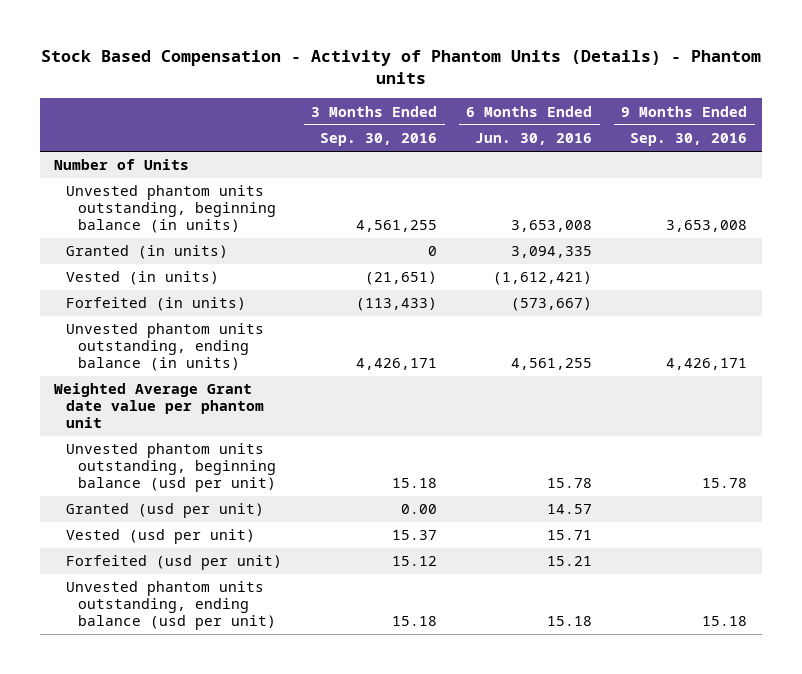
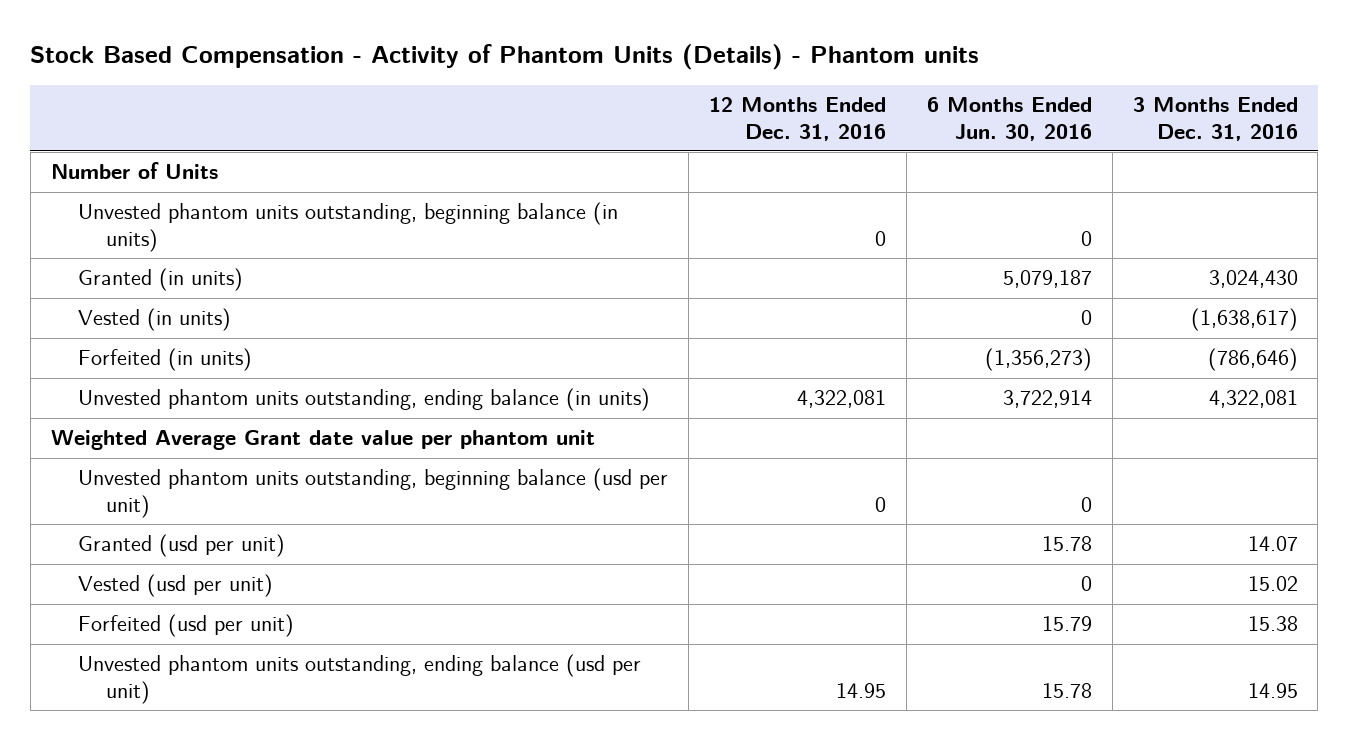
- | 3 Months Ended Sep. 30, 2016 | 6 Months Ended Jun. 30, 2016 | 9 Months Ended Sep. 30, 2016
+ | 12 Months Ended Dec. 31, 2016 | 6 Months Ended Jun. 30, 2016 | 3 Months Ended Dec. 31, 2016
- Unvested phantom units outstanding, beginning balance (in units) | 4,561,255 | 3,653,008 | 3,653,008
- Granted (in units) | 0 | 3,094,335 |
- Vested (in units) | (21,651) | (1,612,421) |
- Forfeited (in units) | (113,433) | (573,667) |
- Unvested phantom units outstanding, ending balance (in units) | 4,426,171 | 4,561,255 | 4,426,171
+ Unvested phantom units outstanding, beginning balance (in units) | 0 | 0 |
+ Granted (in units) | | 5,079,187 | 3,024,430
+ Vested (in units) | | 0 | (1,638,617)
+ Forfeited (in units) | | (1,356,273) | (786,646)
+ Unvested phantom units outstanding, ending balance (in units) | 4,322,081 | 3,722,914 | 4,322,081
- Unvested phantom units outstanding, beginning balance (usd per unit) | 15.18 | 15.78 | 15.78
- Granted (usd per unit) | 0.00 | 14.57 |
- Vested (usd per unit) | 15.37 | 15.71 |
- Forfeited (usd per unit) | 15.12 | 15.21 |
- Unvested phantom units outstanding, ending balance (usd per unit) | 15.18 | 15.18 | 15.18
+ Unvested phantom units outstanding, beginning balance (usd per unit) | 0 | 0 |
+ Granted (usd per unit) | | 15.78 | 14.07
+ Vested (usd per unit) | | 0 | 15.02
+ Forfeited (usd per unit) | | 15.79 | 15.38
+ Unvested phantom units outstanding, ending balance (usd per unit) | 14.95 | 15.78 | 14.95

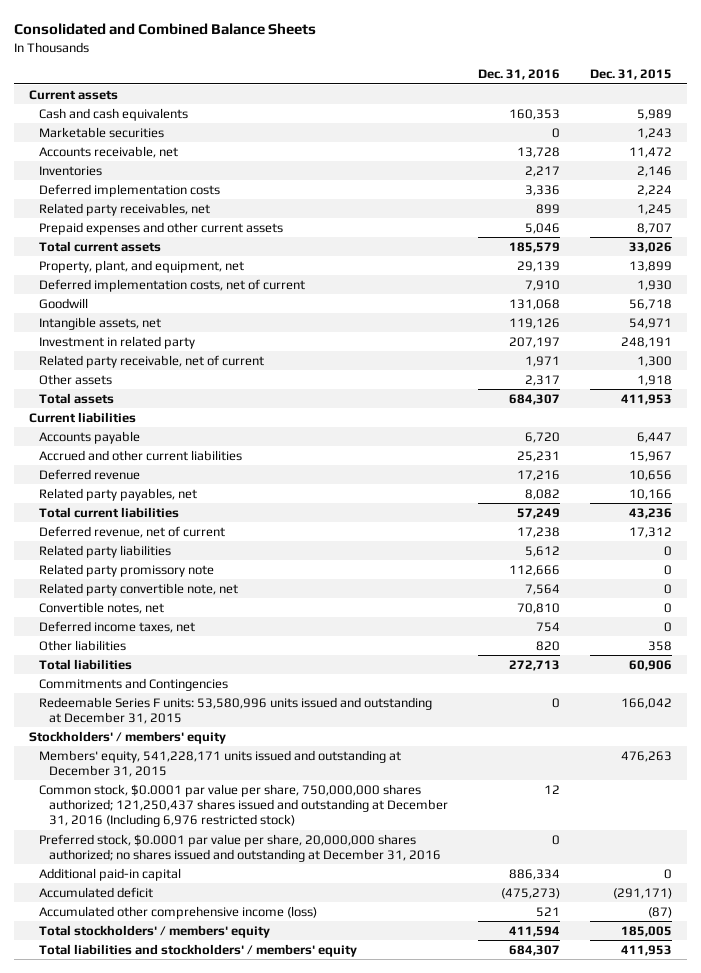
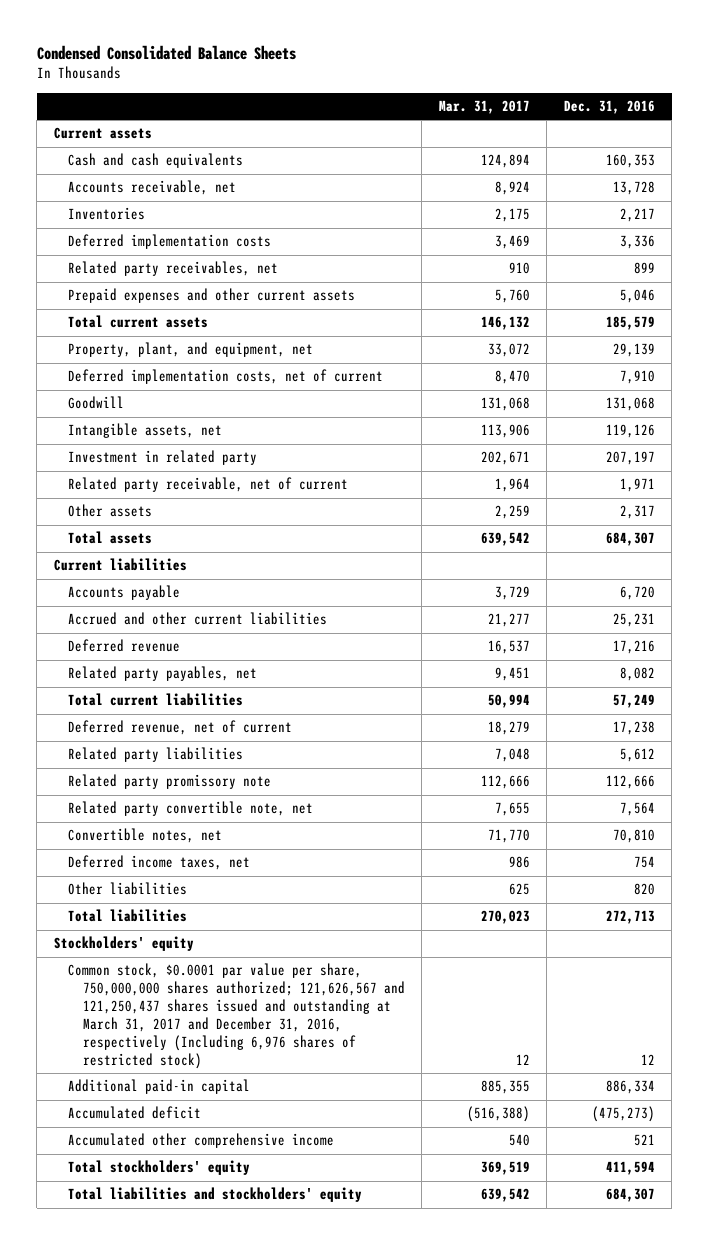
- Consolidated and Combined Balance Sheets
+ Condensed Consolidated Balance Sheets
- | Dec. 31, 2016 | Dec. 31, 2015
+ | Mar. 31, 2017 | Dec. 31, 2016
- Marketable securities | 0 | 1,243
- Commitments and Contingencies
- Redeemable Series F units: 53,580,996 units issued and outstanding at December 31, 2015 | 0 | 166,042
- Stockholders' / members' equity
- Members' equity, 541,228,171 units issued and outstanding at December 31, 2015 | | 476,263
- Common stock, $0.0001 par value per share, 750,000,000 shares authorized; 121,250,437 shares issued and outstanding at December 31, 2016 (Including 6,976 restricted stock) | 12 |
- Preferred stock, $0.0001 par value per share, 20,000,000 shares authorized; no shares issued and outstanding at December 31, 2016 | 0 |
+ Stockholders' equity
+ Common stock, $0.0001 par value per share, 750,000,000 shares authorized; 121,626,567 and 121,250,437 shares issued and outstanding at March 31, 2017 and December 31, 2016, respectively (Including 6,976 shares of restricted stock) | 12 | 12
- Accumulated other comprehensive income (loss) | 521 | (87)
- Total stockholders' / members' equity | 411,594 | 185,005
- Total liabilities and stockholders' / members' equity | 684,307 | 411,953
+ Accumulated other comprehensive income | 540 | 521
+ Total stockholders' equity | 369,519 | 411,594
+ Total liabilities and stockholders' equity | 639,542 | 684,307

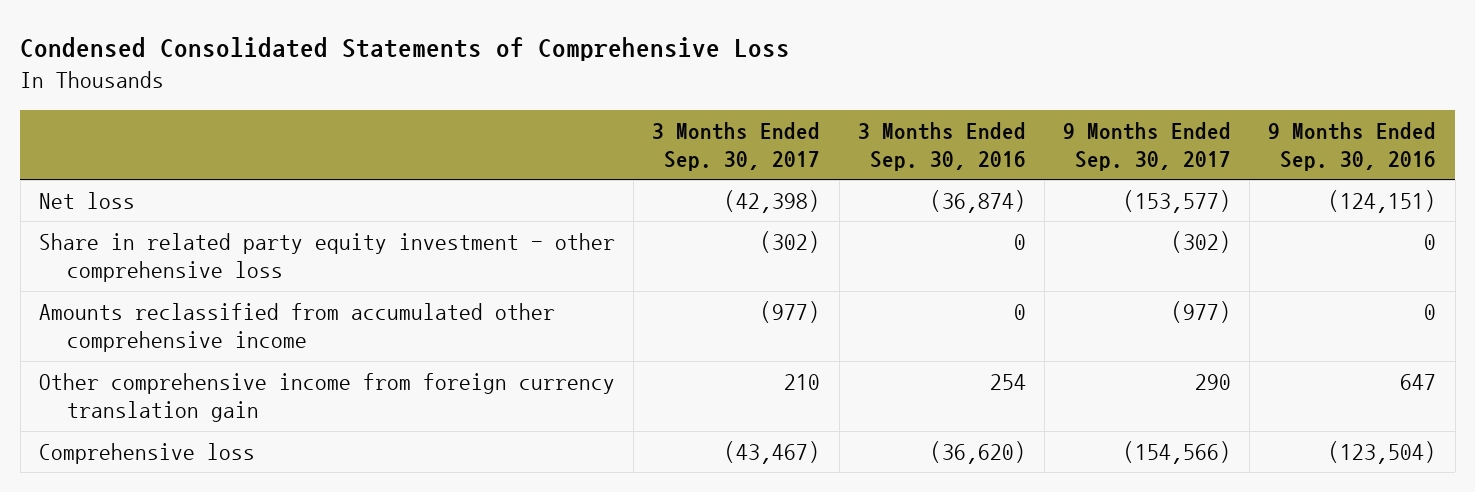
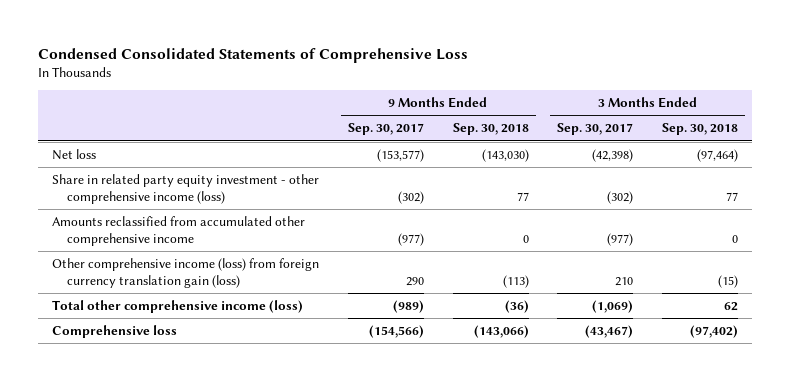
- | 3 Months Ended Sep. 30, 2017 | 3 Months Ended Sep. 30, 2016 | 9 Months Ended Sep. 30, 2017 | 9 Months Ended Sep. 30, 2016
+ | 9 Months Ended Sep. 30, 2017 | 9 Months Ended Sep. 30, 2018 | 3 Months Ended Sep. 30, 2017 | 3 Months Ended Sep. 30, 2018
- Share in related party equity investment - other comprehensive loss | (302) | 0 | (302) | 0
+ Share in related party equity investment - other comprehensive income (loss) | (302) | 77 | (302) | 77
- Other comprehensive income from foreign currency translation gain | 210 | 254 | 290 | 647
+ Other comprehensive income (loss) from foreign currency translation gain (loss) | 290 | (113) | 210 | (15)
+ Total other comprehensive income (loss) | (989) | (36) | (1,069) | 62

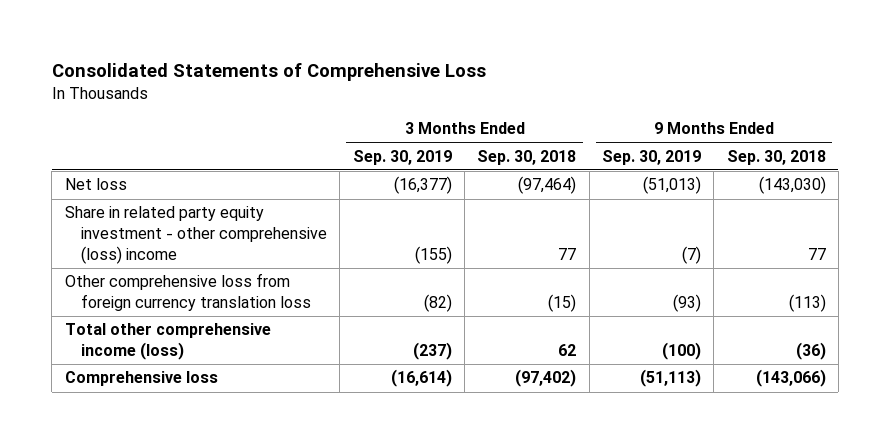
- Condensed Consolidated Statements of Comprehensive Loss
+ Consolidated Statements of Comprehensive Loss
- | 9 Months Ended Sep. 30, 2017 | 9 Months Ended Sep. 30, 2018 | 3 Months Ended Sep. 30, 2017 | 3 Months Ended Sep. 30, 2018
+ | 3 Months Ended Sep. 30, 2019 | 3 Months Ended Sep. 30, 2018 | 9 Months Ended Sep. 30, 2019 | 9 Months Ended Sep. 30, 2018
- Share in related party equity investment - other comprehensive income (loss) | (302) | 77 | (302) | 77
- Amounts reclassified from accumulated other comprehensive income | (977) | 0 | (977) | 0
- Other comprehensive income (loss) from foreign currency translation gain (loss) | 290 | (113) | 210 | (15)
+ Share in related party equity investment - other comprehensive (loss) income | (155) | 77 | (7) | 77
+ Other comprehensive loss from foreign currency translation loss | (82) | (15) | (93) | (113)

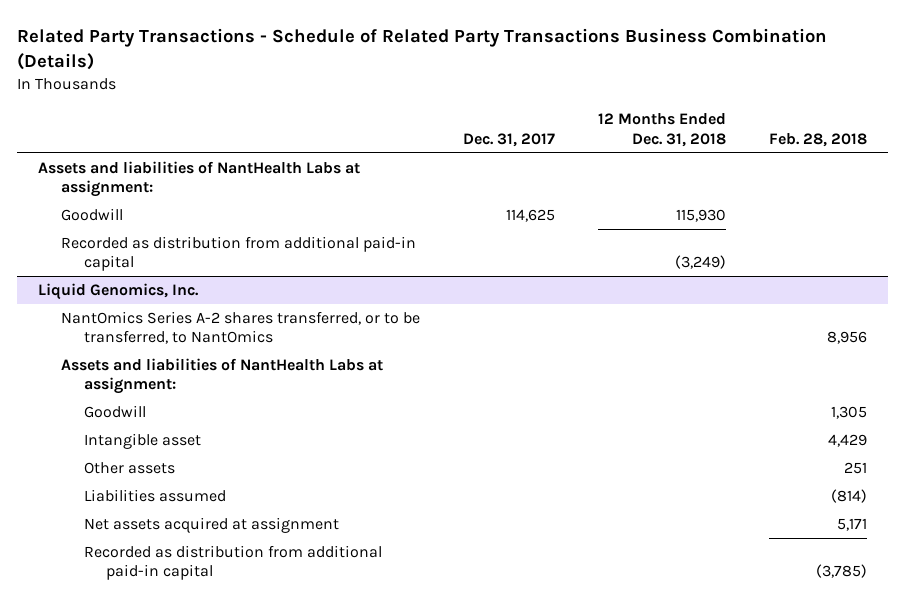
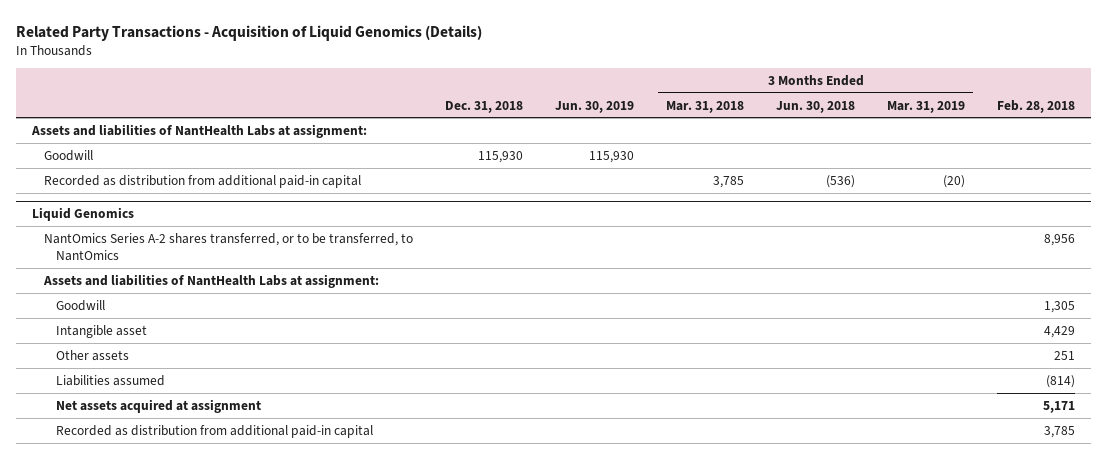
- Related Party Transactions - Schedule of Related Party Transactions Business Combination (Details)
+ Related Party Transactions - Acquisition of Liquid Genomics (Details)
- | Dec. 31, 2017 | 12 Months Ended Dec. 31, 2018 | Feb. 28, 2018
+ | Dec. 31, 2018 | Jun. 30, 2019 | 3 Months Ended Mar. 31, 2018 | 3 Months Ended Jun. 30, 2018 | 3 Months Ended Mar. 31, 2019 | Feb. 28, 2018
- Liquid Genomics, Inc.
+ Liquid Genomics
- Recorded as distribution from additional paid-in capital | | | (3,785)
+ Recorded as distribution from additional paid-in capital | | | | | | 3,785

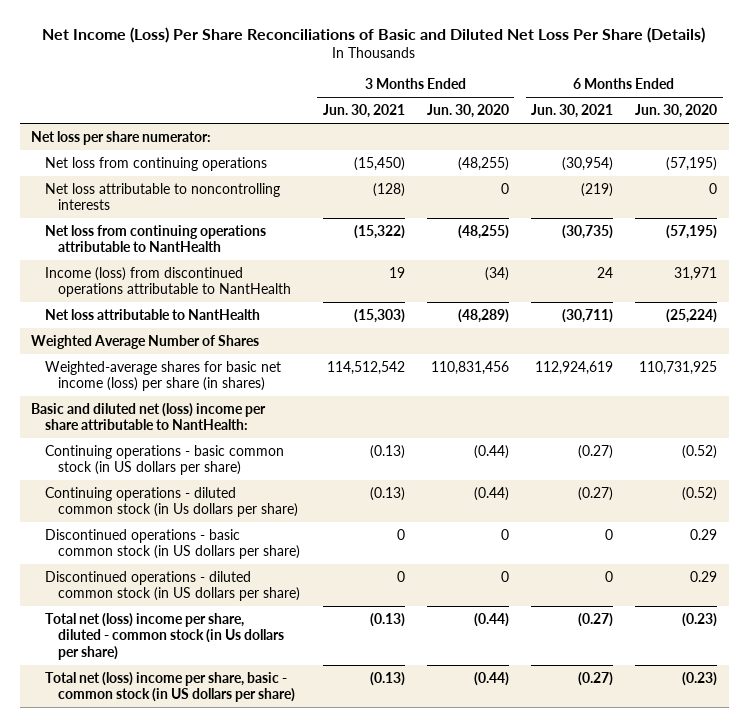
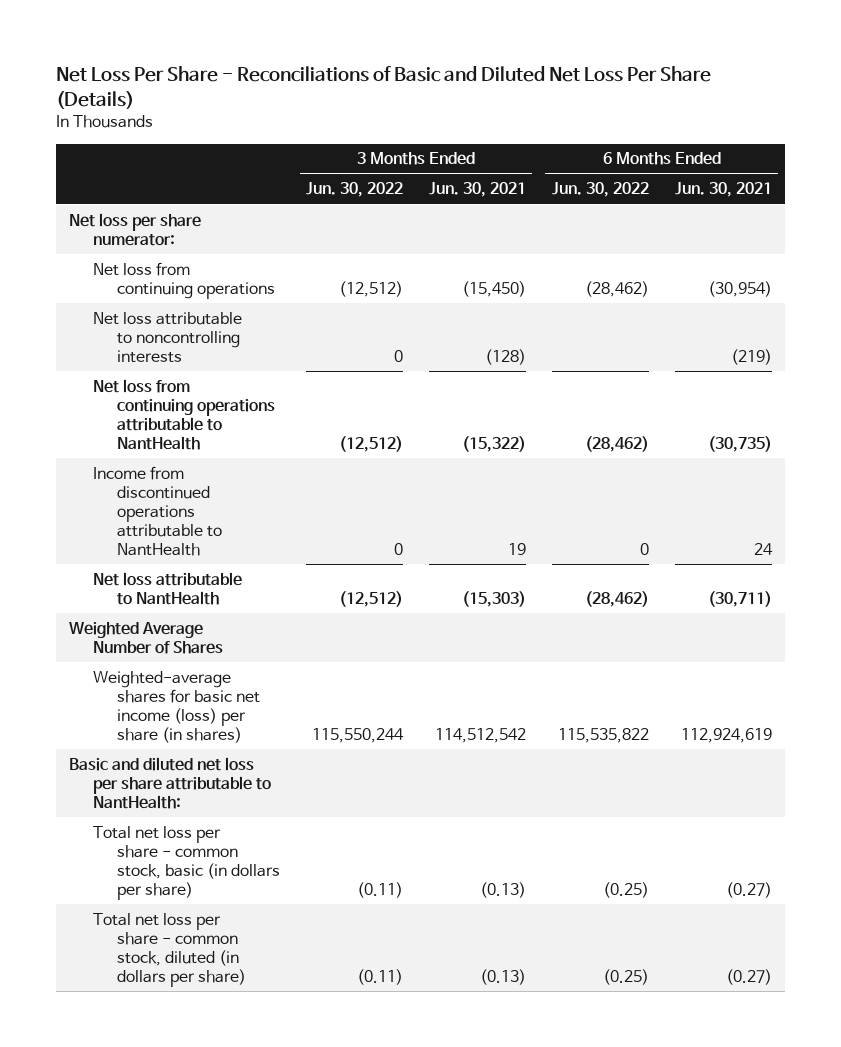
- Net Income (Loss) Per Share Reconciliations of Basic and Diluted Net Loss Per Share (Details)
+ Net Loss Per Share - Reconciliations of Basic and Diluted Net Loss Per Share (Details)
- | 3 Months Ended Jun. 30, 2021 | 3 Months Ended Jun. 30, 2020 | 6 Months Ended Jun. 30, 2021 | 6 Months Ended Jun. 30, 2020
+ | 3 Months Ended Jun. 30, 2022 | 3 Months Ended Jun. 30, 2021 | 6 Months Ended Jun. 30, 2022 | 6 Months Ended Jun. 30, 2021
- Income (loss) from discontinued operations attributable to NantHealth | 19 | (34) | 24 | 31,971
+ Income from discontinued operations attributable to NantHealth | 0 | 19 | 0 | 24
- Basic and diluted net (loss) income per share attributable to NantHealth:
- Continuing operations - basic common stock (in US dollars per share) | (0.13) | (0.44) | (0.27) | (0.52)
- Continuing operations - diluted common stock (in Us dollars per share) | (0.13) | (0.44) | (0.27) | (0.52)
- Discontinued operations - basic common stock (in US dollars per share) | 0 | 0 | 0 | 0.29
- Discontinued operations - diluted common stock (in US dollars per share) | 0 | 0 | 0 | 0.29
- Total net (loss) income per share, diluted - common stock (in Us dollars per share) | (0.13) | (0.44) | (0.27) | (0.23)
- Total net (loss) income per share, basic - common stock (in US dollars per share) | (0.13) | (0.44) | (0.27) | (0.23)
+ Basic and diluted net loss per share attributable to NantHealth:
+ Total net loss per share - common stock, basic (in dollars per share) | (0.11) | (0.13) | (0.25) | (0.27)
+ Total net loss per share - common stock, diluted (in dollars per share) | (0.11) | (0.13) | (0.25) | (0.27)

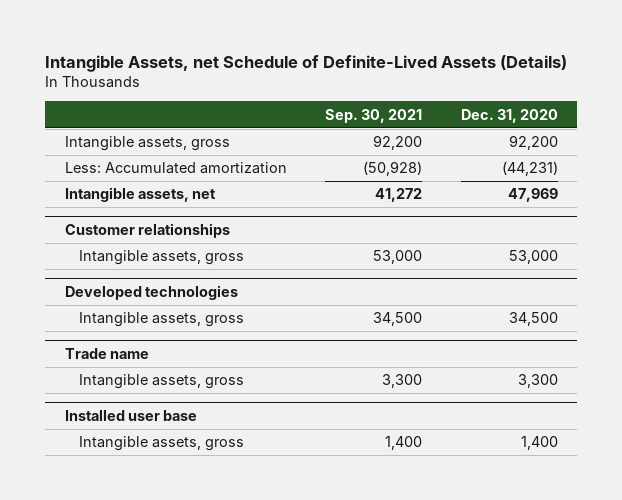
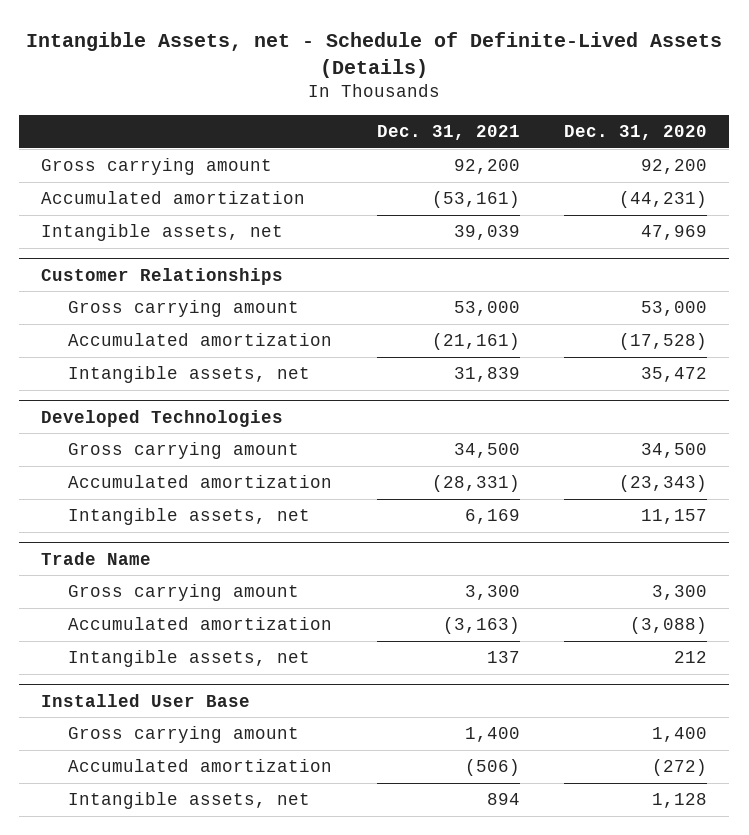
- Intangible Assets, net Schedule of Definite-Lived Assets (Details)
+ Intangible Assets, net - Schedule of Definite-Lived Assets (Details)
- | Sep. 30, 2021 | Dec. 31, 2020
+ | Dec. 31, 2021 | Dec. 31, 2020
- Intangible assets, gross | 92,200 | 92,200
- Less: Accumulated amortization | (50,928) | (44,231)
+ Gross carrying amount | 92,200 | 92,200
+ Accumulated amortization | (53,161) | (44,231)
- Customer relationships
- Intangible assets, gross | 53,000 | 53,000
- Developed technologies
- Intangible assets, gross | 34,500 | 34,500
- Trade name
- Intangible assets, gross | 3,300 | 3,300
- Installed user base
- Intangible assets, gross | 1,400 | 1,400
+ Customer Relationships
+ Gross carrying amount | 53,000 | 53,000
+ Accumulated amortization | (21,161) | (17,528)
+ Intangible assets, net | 31,839 | 35,472
+ Developed Technologies
+ Gross carrying amount | 34,500 | 34,500
+ Accumulated amortization | (28,331) | (23,343)
+ Intangible assets, net | 6,169 | 11,157
+ Trade Name
+ Gross carrying amount | 3,300 | 3,300
+ Accumulated amortization | (3,163) | (3,088)
+ Intangible assets, net | 137 | 212
+ Installed User Base
+ Gross carrying amount | 1,400 | 1,400
+ Accumulated amortization | (506) | (272)
+ Intangible assets, net | 894 | 1,128

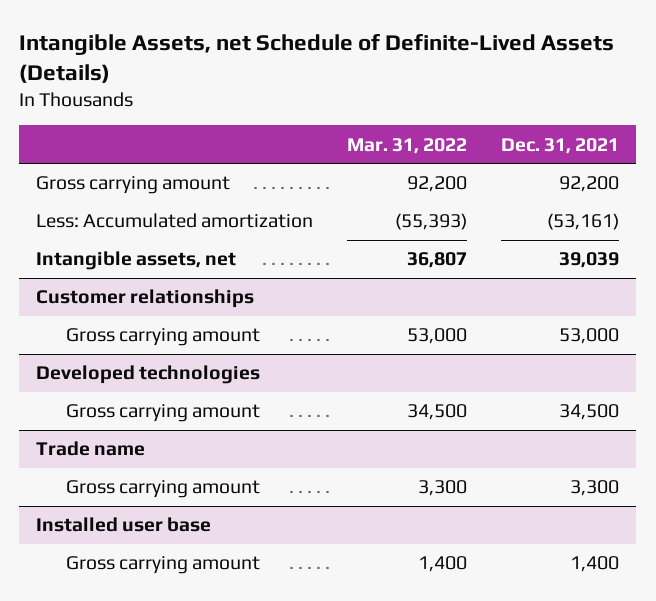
- Intangible Assets, net - Schedule of Definite-Lived Assets (Details)
+ Intangible Assets, net Schedule of Definite-Lived Assets (Details)
- | Dec. 31, 2021 | Dec. 31, 2020
+ | Mar. 31, 2022 | Dec. 31, 2021
- Accumulated amortization | (53,161) | (44,231)
+ Less: Accumulated amortization | (55,393) | (53,161)
- Customer Relationships
+ Customer relationships
- Accumulated amortization | (21,161) | (17,528)
- Intangible assets, net | 31,839 | 35,472
- Developed Technologies
+ Developed technologies
- Accumulated amortization | (28,331) | (23,343)
- Intangible assets, net | 6,169 | 11,157
- Trade Name
+ Trade name
- Accumulated amortization | (3,163) | (3,088)
- Intangible assets, net | 137 | 212
- Installed User Base
+ Installed user base
- Accumulated amortization | (506) | (272)
- Intangible assets, net | 894 | 1,128

